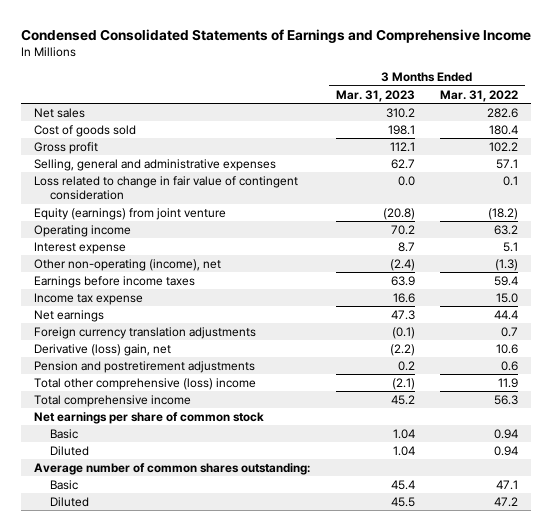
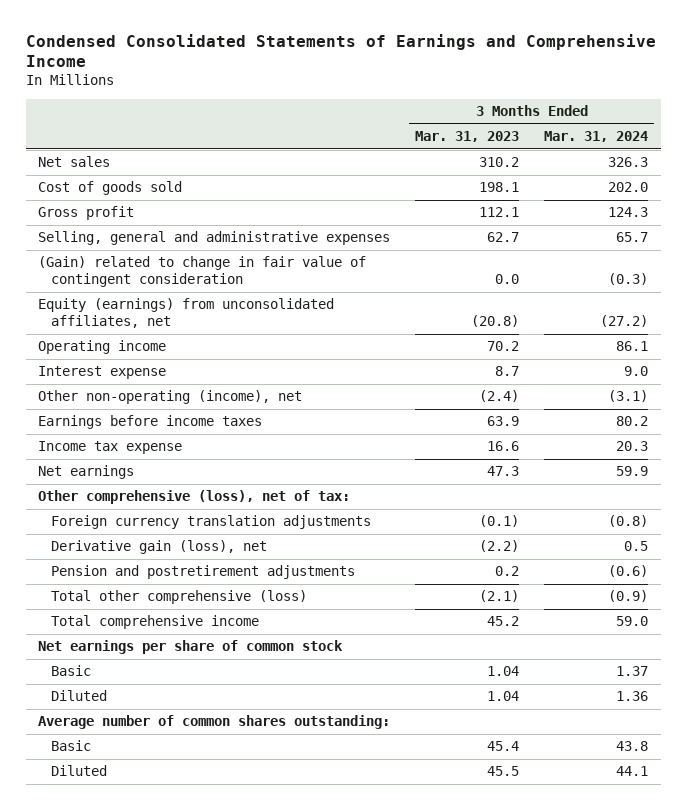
- | 3 Months Ended Mar. 31, 2023 | 3 Months Ended Mar. 31, 2022
+ | 3 Months Ended Mar. 31, 2023 | 3 Months Ended Mar. 31, 2024
- Loss related to change in fair value of contingent consideration | 0.0 | 0.1
- Equity (earnings) from joint venture | (20.8) | (18.2)
+ (Gain) related to change in fair value of contingent consideration | 0.0 | (0.3)
+ Equity (earnings) from unconsolidated affiliates, net | (20.8) | (27.2)
+ Other comprehensive (loss), net of tax:
- Derivative (loss) gain, net | (2.2) | 10.6
+ Derivative gain (loss), net | (2.2) | 0.5
- Total other comprehensive (loss) income | (2.1) | 11.9
+ Total other comprehensive (loss) | (2.1) | (0.9)

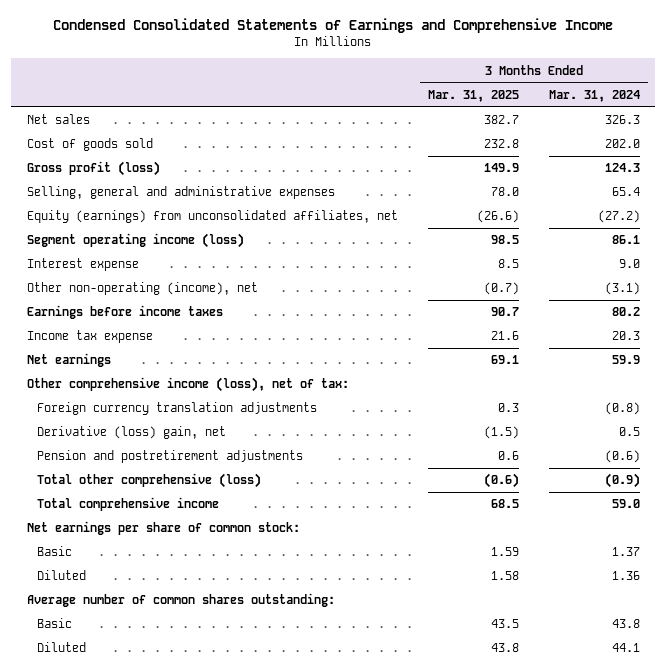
- | 3 Months Ended Mar. 31, 2023 | 3 Months Ended Mar. 31, 2024
+ | 3 Months Ended Mar. 31, 2025 | 3 Months Ended Mar. 31, 2024
- Gross profit | 112.1 | 124.3
- Selling, general and administrative expenses | 62.7 | 65.7
- (Gain) related to change in fair value of contingent consideration | 0.0 | (0.3)
+ Gross profit (loss) | 149.9 | 124.3
+ Selling, general and administrative expenses | 78.0 | 65.4
- Operating income | 70.2 | 86.1
+ Segment operating income (loss) | 98.5 | 86.1
- Other comprehensive (loss), net of tax:
+ Other comprehensive income (loss), net of tax:
- Derivative gain (loss), net | (2.2) | 0.5
+ Derivative (loss) gain, net | (1.5) | 0.5
- Net earnings per share of common stock
+ Net earnings per share of common stock:

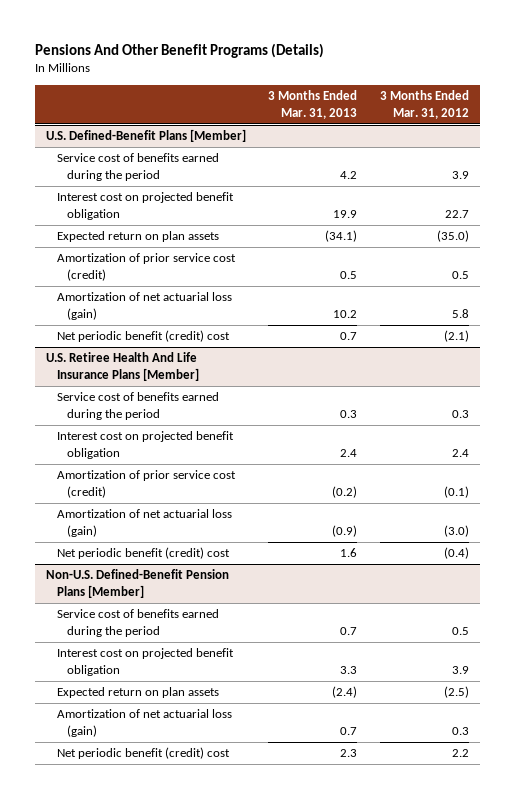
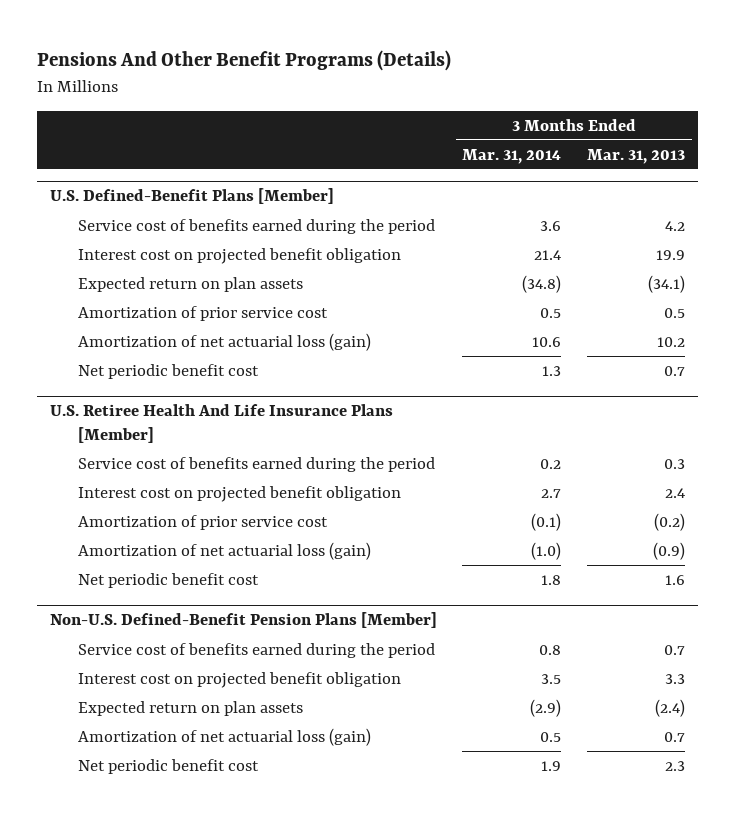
- | 3 Months Ended Mar. 31, 2013 | 3 Months Ended Mar. 31, 2012
+ | 3 Months Ended Mar. 31, 2014 | 3 Months Ended Mar. 31, 2013
@ U.S. Defined-Benefit Plans [Member]
- Amortization of prior service cost (credit) | 0.5 | 0.5
+ Amortization of prior service cost | 0.5 | 0.5
- Net periodic benefit (credit) cost | 0.7 | (2.1)
+ Net periodic benefit cost | 1.3 | 0.7
@ U.S. Retiree Health And Life Insurance Plans [Member]
- Amortization of prior service cost (credit) | (0.2) | (0.1)
+ Amortization of prior service cost | (0.1) | (0.2)
- Net periodic benefit (credit) cost | 1.6 | (0.4)
+ Net periodic benefit cost | 1.8 | 1.6
@ Non-U.S. Defined-Benefit Pension Plans [Member]
- Net periodic benefit (credit) cost | 2.3 | 2.2
+ Net periodic benefit cost | 1.9 | 2.3

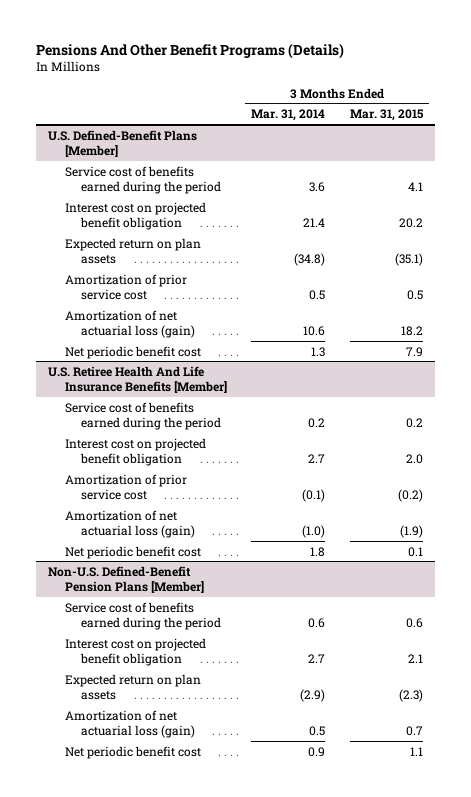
- | 3 Months Ended Mar. 31, 2014 | 3 Months Ended Mar. 31, 2013
+ | 3 Months Ended Mar. 31, 2014 | 3 Months Ended Mar. 31, 2015
- U.S. Retiree Health And Life Insurance Plans [Member]
+ U.S. Retiree Health And Life Insurance Benefits [Member]
@ Non-U.S. Defined-Benefit Pension Plans [Member]
- Service cost of benefits earned during the period | 0.8 | 0.7
- Interest cost on projected benefit obligation | 3.5 | 3.3
+ Service cost of benefits earned during the period | 0.6 | 0.6
+ Interest cost on projected benefit obligation | 2.7 | 2.1
- Net periodic benefit cost | 1.9 | 2.3
+ Net periodic benefit cost | 0.9 | 1.1

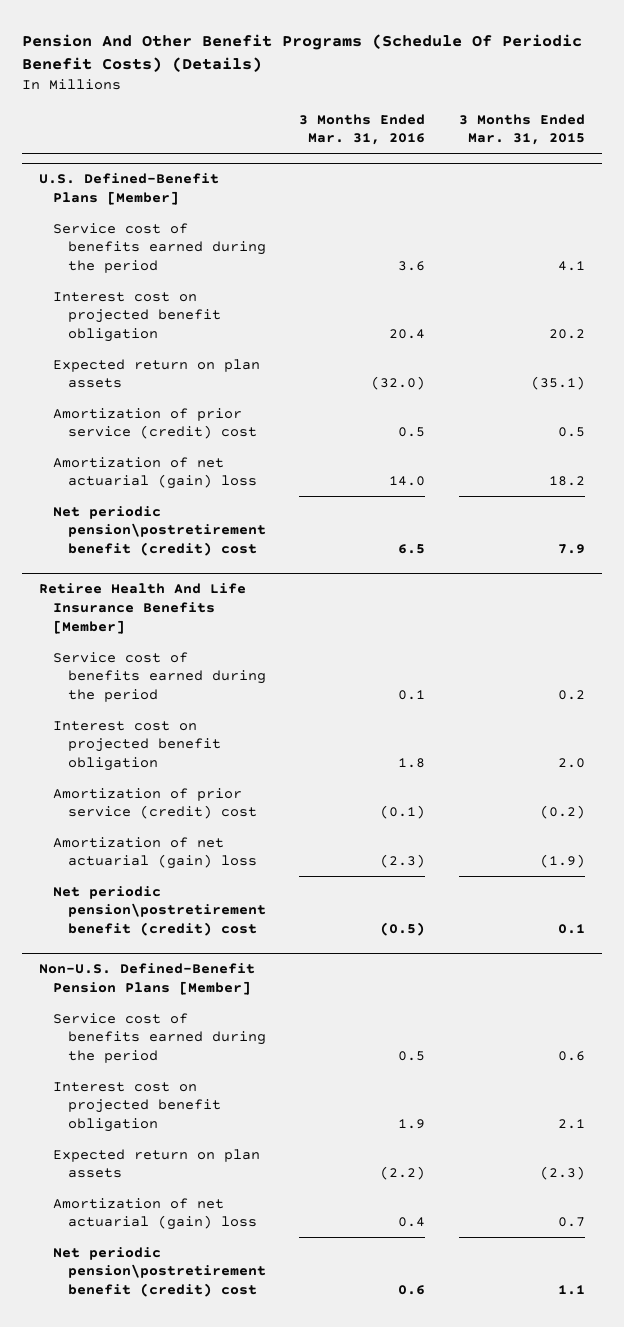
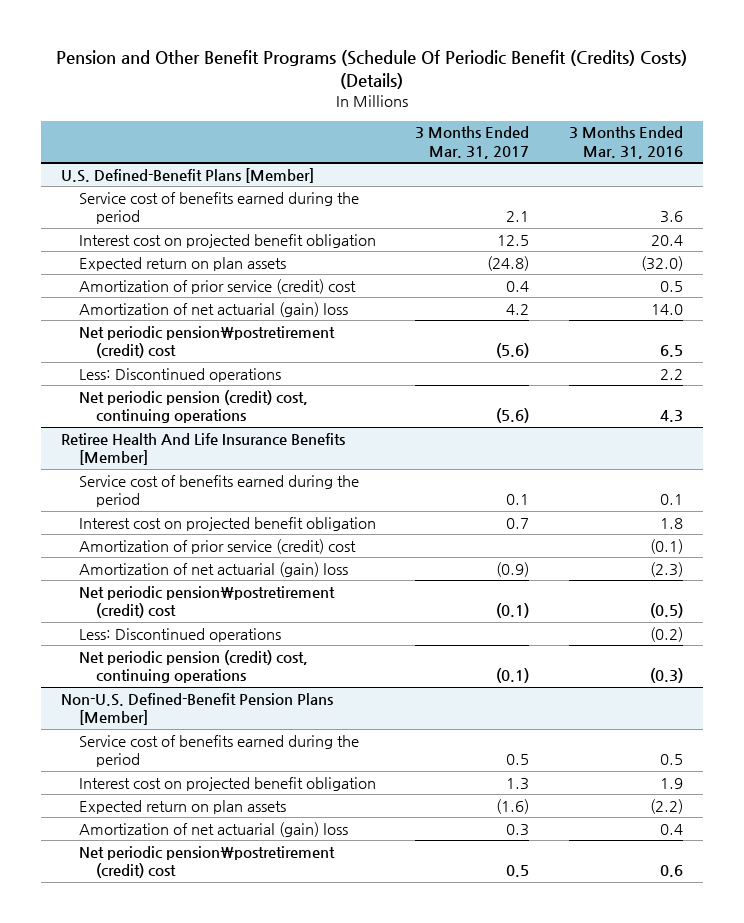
- Pension And Other Benefit Programs (Schedule Of Periodic Benefit Costs) (Details)
+ Pension and Other Benefit Programs (Schedule Of Periodic Benefit (Credits) Costs) (Details)
- | 3 Months Ended Mar. 31, 2016 | 3 Months Ended Mar. 31, 2015
+ | 3 Months Ended Mar. 31, 2017 | 3 Months Ended Mar. 31, 2016
@ U.S. Defined-Benefit Plans [Member]
- Net periodic pension\postretirement benefit (credit) cost | 6.5 | 7.9
+ Net periodic pension\postretirement (credit) cost | (5.6) | 6.5
+ Less: Discontinued operations | | 2.2
+ Net periodic pension (credit) cost, continuing operations | (5.6) | 4.3
@ Retiree Health And Life Insurance Benefits [Member]
- Net periodic pension\postretirement benefit (credit) cost | (0.5) | 0.1
+ Net periodic pension\postretirement (credit) cost | (0.1) | (0.5)
+ Less: Discontinued operations | | (0.2)
+ Net periodic pension (credit) cost, continuing operations | (0.1) | (0.3)
@ Non-U.S. Defined-Benefit Pension Plans [Member]
- Net periodic pension\postretirement benefit (credit) cost | 0.6 | 1.1
+ Net periodic pension\postretirement (credit) cost | 0.5 | 0.6

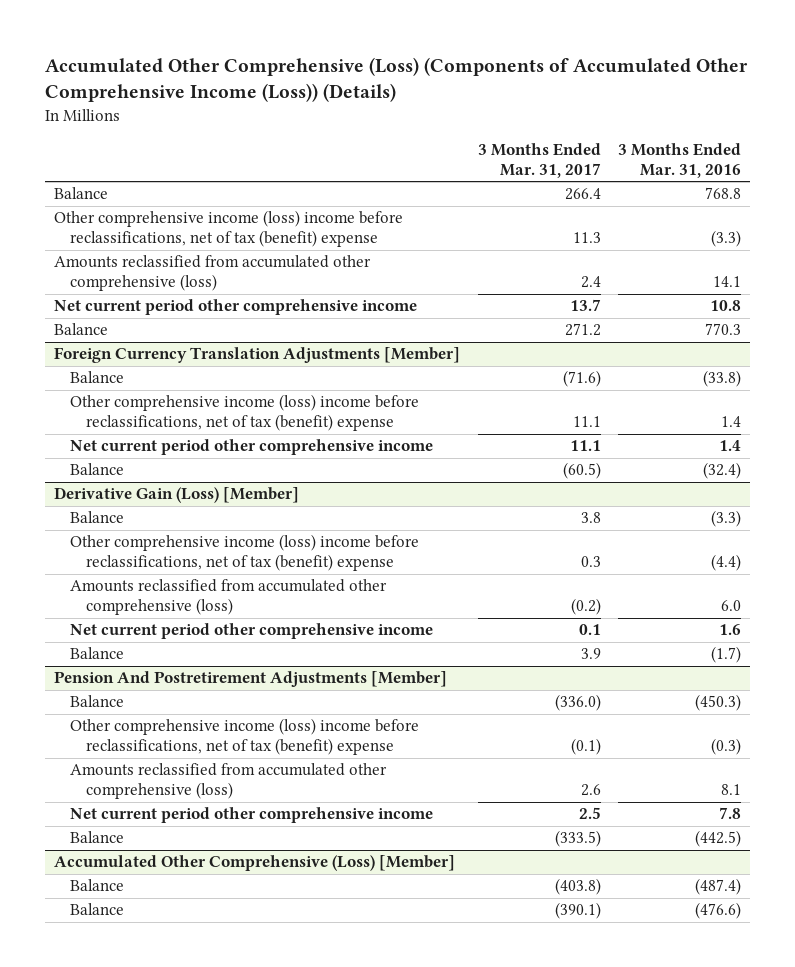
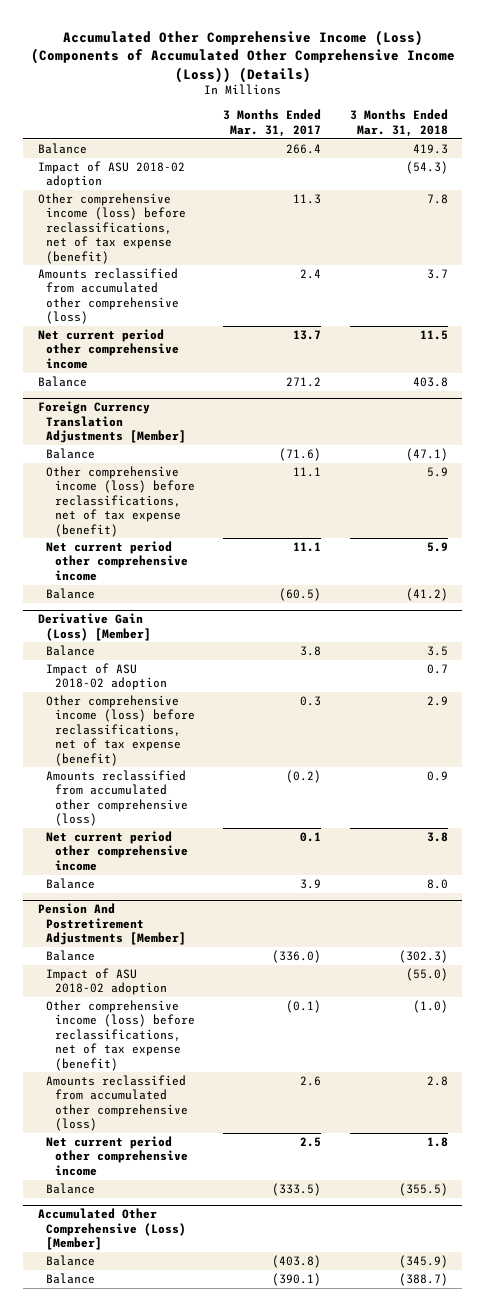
- Accumulated Other Comprehensive (Loss) (Components of Accumulated Other Comprehensive Income (Loss)) (Details)
+ Accumulated Other Comprehensive Income (Loss) (Components of Accumulated Other Comprehensive Income (Loss)) (Details)
- | 3 Months Ended Mar. 31, 2017 | 3 Months Ended Mar. 31, 2016
+ | 3 Months Ended Mar. 31, 2017 | 3 Months Ended Mar. 31, 2018
- Other comprehensive income (loss) income before reclassifications, net of tax (benefit) expense | 11.3 | (3.3)
+ Impact of ASU 2018-02 adoption | | (54.3)
+ Other comprehensive income (loss) before reclassifications, net of tax expense (benefit) | 11.3 | 7.8
@ Foreign Currency Translation Adjustments [Member]
- Other comprehensive income (loss) income before reclassifications, net of tax (benefit) expense | 11.1 | 1.4
+ Other comprehensive income (loss) before reclassifications, net of tax expense (benefit) | 11.1 | 5.9
@ Derivative Gain (Loss) [Member]
- Other comprehensive income (loss) income before reclassifications, net of tax (benefit) expense | 0.3 | (4.4)
+ Impact of ASU 2018-02 adoption | | 0.7
+ Other comprehensive income (loss) before reclassifications, net of tax expense (benefit) | 0.3 | 2.9
@ Pension And Postretirement Adjustments [Member]
- Other comprehensive income (loss) income before reclassifications, net of tax (benefit) expense | (0.1) | (0.3)
+ Impact of ASU 2018-02 adoption | | (55.0)
+ Other comprehensive income (loss) before reclassifications, net of tax expense (benefit) | (0.1) | (1.0)

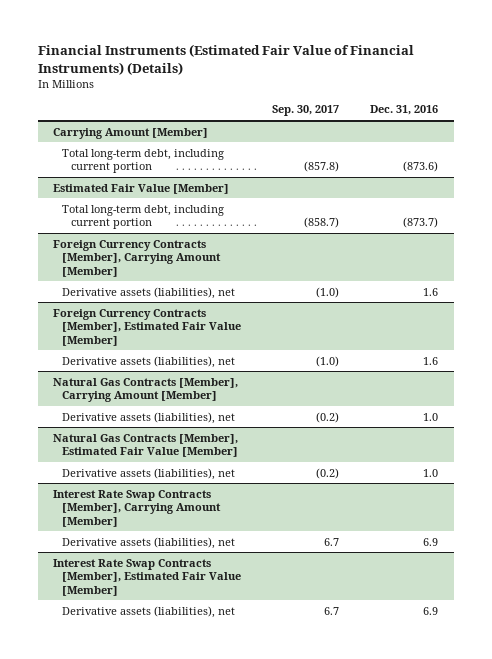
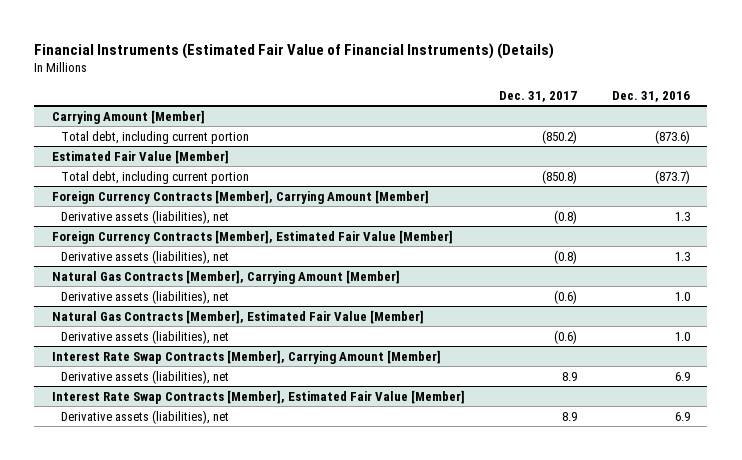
- | Sep. 30, 2017 | Dec. 31, 2016
+ | Dec. 31, 2017 | Dec. 31, 2016
@ Carrying Amount [Member]
- Total long-term debt, including current portion | (857.8) | (873.6)
+ Total debt, including current portion | (850.2) | (873.6)
@ Estimated Fair Value [Member]
- Total long-term debt, including current portion | (858.7) | (873.7)
+ Total debt, including current portion | (850.8) | (873.7)
@ Foreign Currency Contracts [Member], Carrying Amount [Member]
- Derivative assets (liabilities), net | (1.0) | 1.6
+ Derivative assets (liabilities), net | (0.8) | 1.3
@ Foreign Currency Contracts [Member], Estimated Fair Value [Member]
- Derivative assets (liabilities), net | (1.0) | 1.6
+ Derivative assets (liabilities), net | (0.8) | 1.3

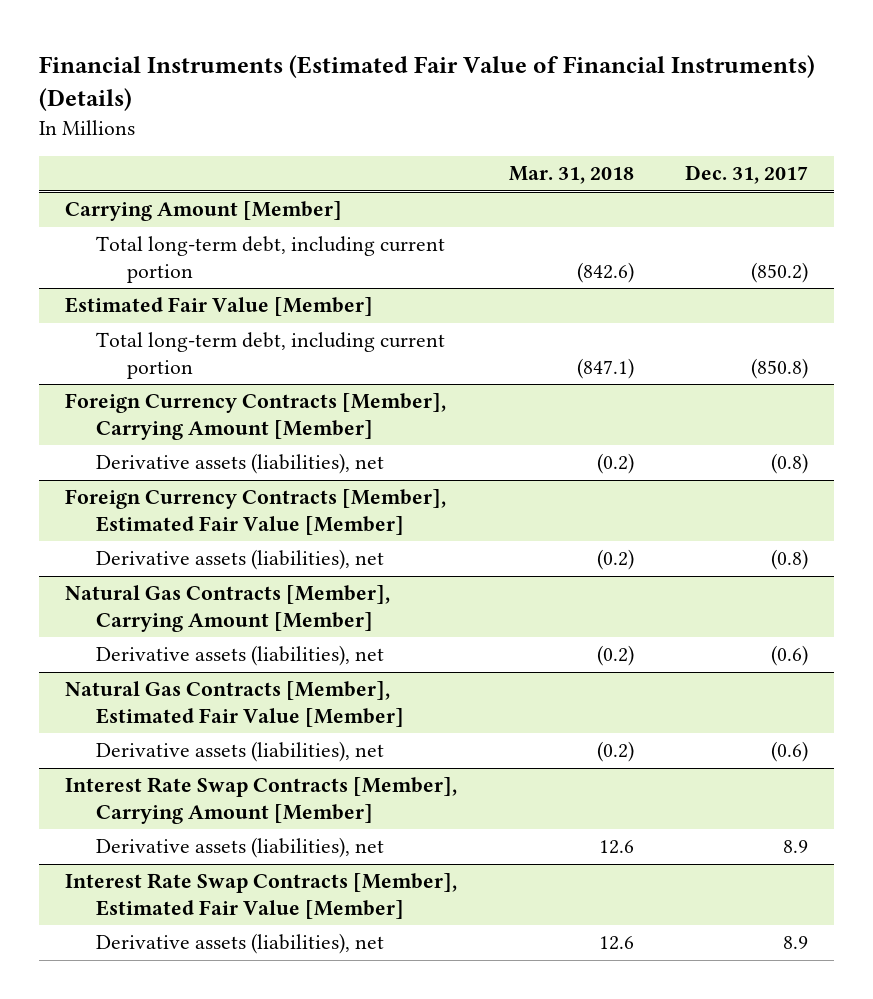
- | Dec. 31, 2017 | Dec. 31, 2016
+ | Mar. 31, 2018 | Dec. 31, 2017
@ Carrying Amount [Member]
- Total debt, including current portion | (850.2) | (873.6)
+ Total long-term debt, including current portion | (842.6) | (850.2)
@ Estimated Fair Value [Member]
- Total debt, including current portion | (850.8) | (873.7)
+ Total long-term debt, including current portion | (847.1) | (850.8)

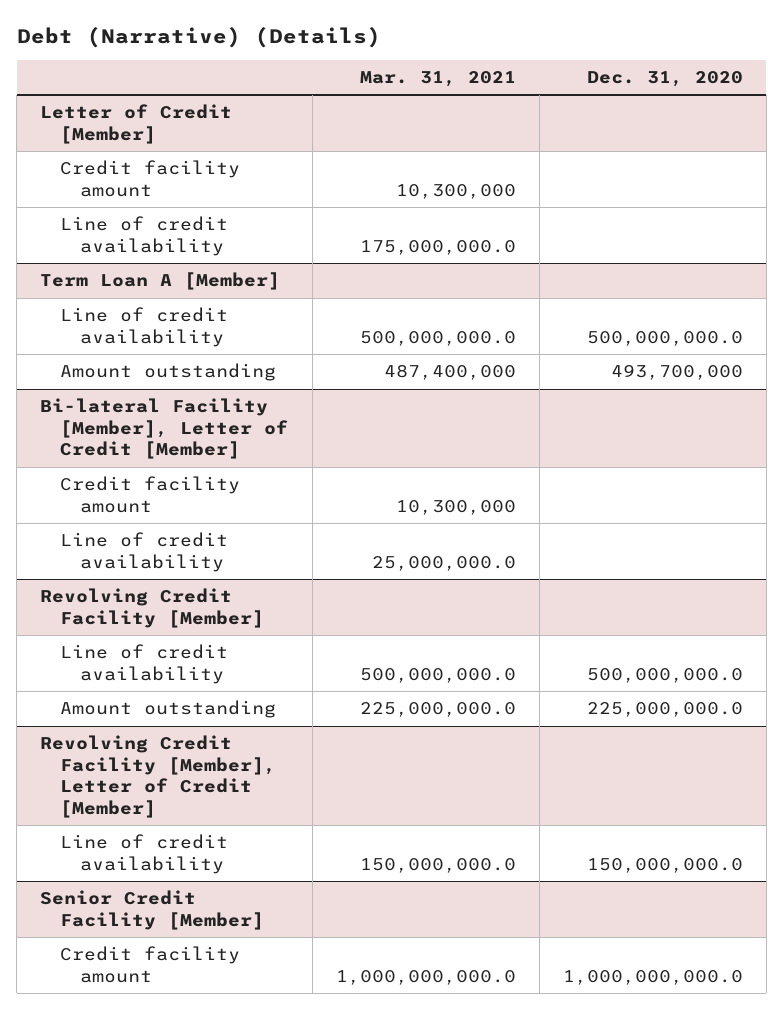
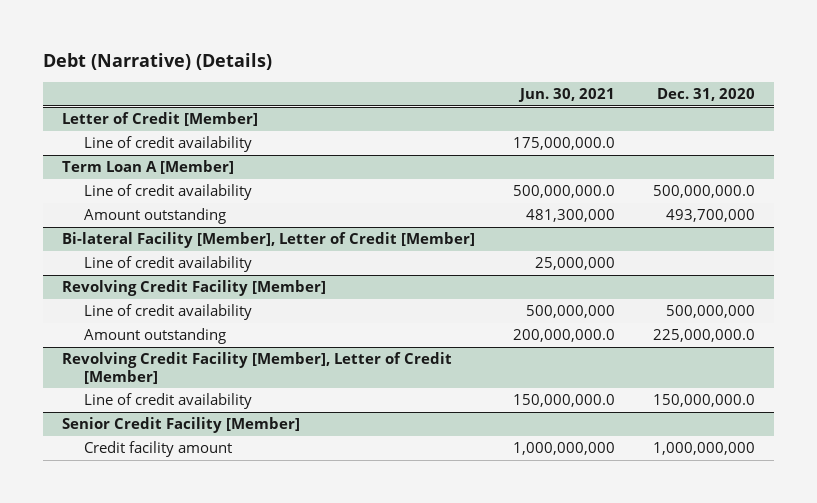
- | Mar. 31, 2021 | Dec. 31, 2020
+ | Jun. 30, 2021 | Dec. 31, 2020
@ Letter of Credit [Member]
- Credit facility amount | 10,300,000 |
@ Bi-lateral Facility [Member], Letter of Credit [Member]
- Credit facility amount | 10,300,000 |
@ Revolving Credit Facility [Member]
- Line of credit availability | 500,000,000.0 | 500,000,000.0
+ Line of credit availability | 500,000,000 | 500,000,000
@ Senior Credit Facility [Member]
- Credit facility amount | 1,000,000,000.0 | 1,000,000,000.0
+ Credit facility amount | 1,000,000,000 | 1,000,000,000

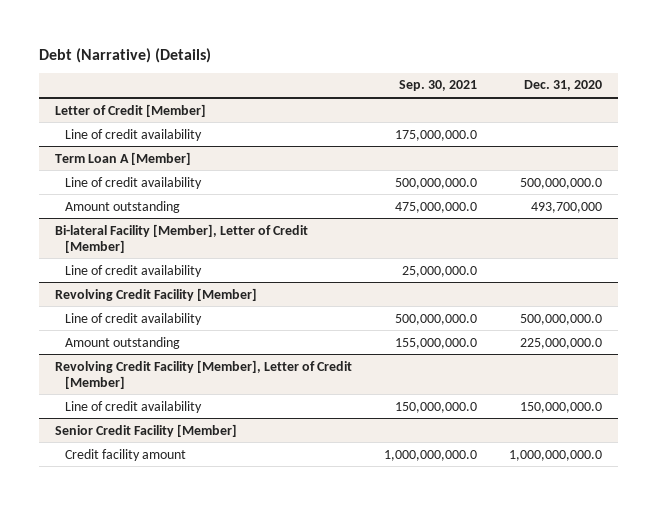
- | Jun. 30, 2021 | Dec. 31, 2020
+ | Sep. 30, 2021 | Dec. 31, 2020
@ Revolving Credit Facility [Member]
- Line of credit availability | 500,000,000 | 500,000,000
+ Line of credit availability | 500,000,000.0 | 500,000,000.0
@ Senior Credit Facility [Member]
- Credit facility amount | 1,000,000,000 | 1,000,000,000
+ Credit facility amount | 1,000,000,000.0 | 1,000,000,000.0

